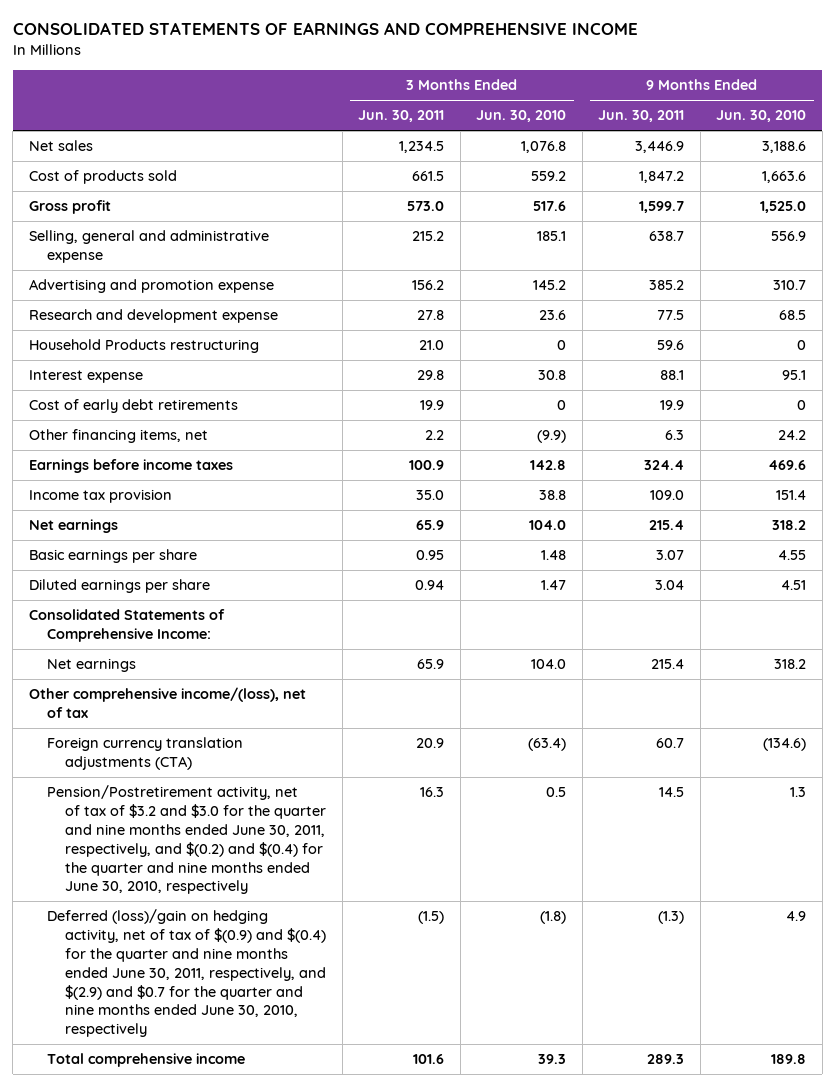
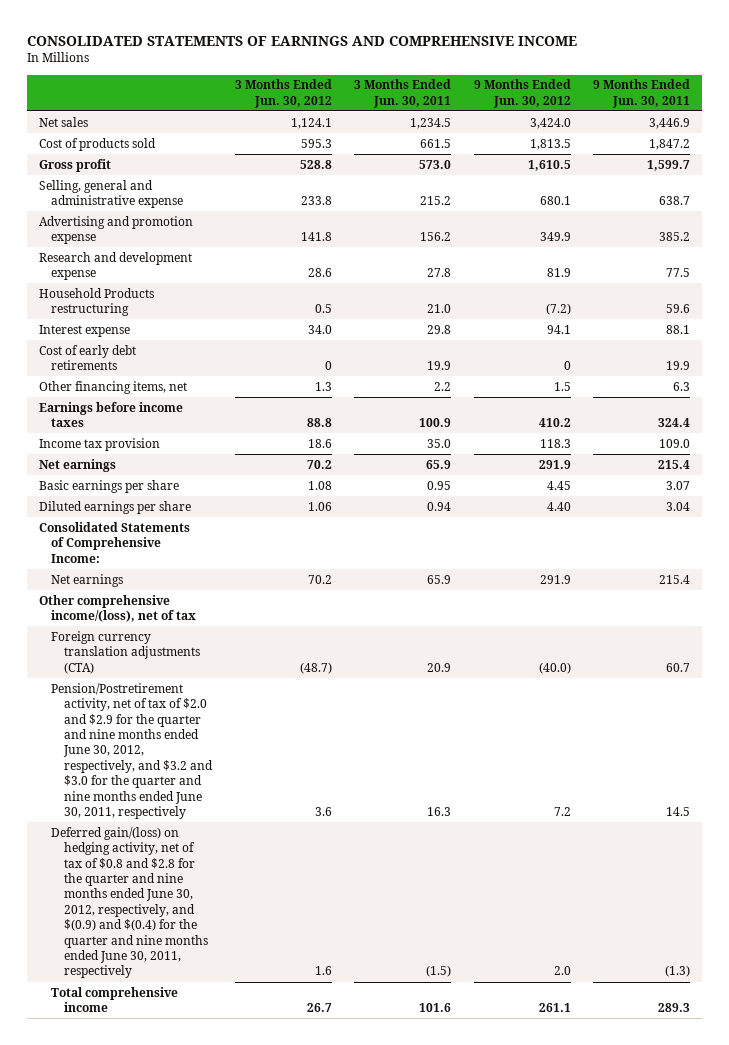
- | 3 Months Ended Jun. 30, 2011 | 3 Months Ended Jun. 30, 2010 | 9 Months Ended Jun. 30, 2011 | 9 Months Ended Jun. 30, 2010
+ | 3 Months Ended Jun. 30, 2012 | 3 Months Ended Jun. 30, 2011 | 9 Months Ended Jun. 30, 2012 | 9 Months Ended Jun. 30, 2011
- Pension/Postretirement activity, net of tax of $3.2 and $3.0 for the quarter and nine months ended June 30, 2011, respectively, and $(0.2) and $(0.4) for the quarter and nine months ended June 30, 2010, respectively | 16.3 | 0.5 | 14.5 | 1.3
- Deferred (loss)/gain on hedging activity, net of tax of $(0.9) and $(0.4) for the quarter and nine months ended June 30, 2011, respectively, and $(2.9) and $0.7 for the quarter and nine months ended June 30, 2010, respectively | (1.5) | (1.8) | (1.3) | 4.9
+ Pension/Postretirement activity, net of tax of $2.0 and $2.9 for the quarter and nine months ended June 30, 2012, respectively, and $3.2 and $3.0 for the quarter and nine months ended June 30, 2011, respectively | 3.6 | 16.3 | 7.2 | 14.5
+ Deferred gain/(loss) on hedging activity, net of tax of $0.8 and $2.8 for the quarter and nine months ended June 30, 2012, respectively, and $(0.9) and $(0.4) for the quarter and nine months ended June 30, 2011, respectively | 1.6 | (1.5) | 2.0 | (1.3)

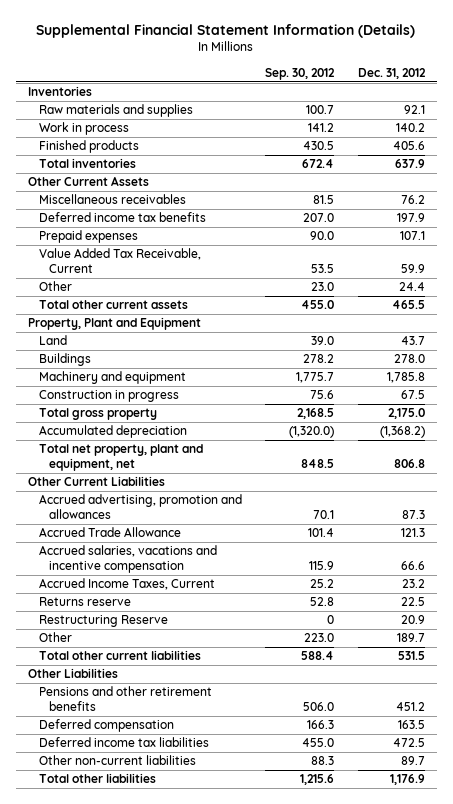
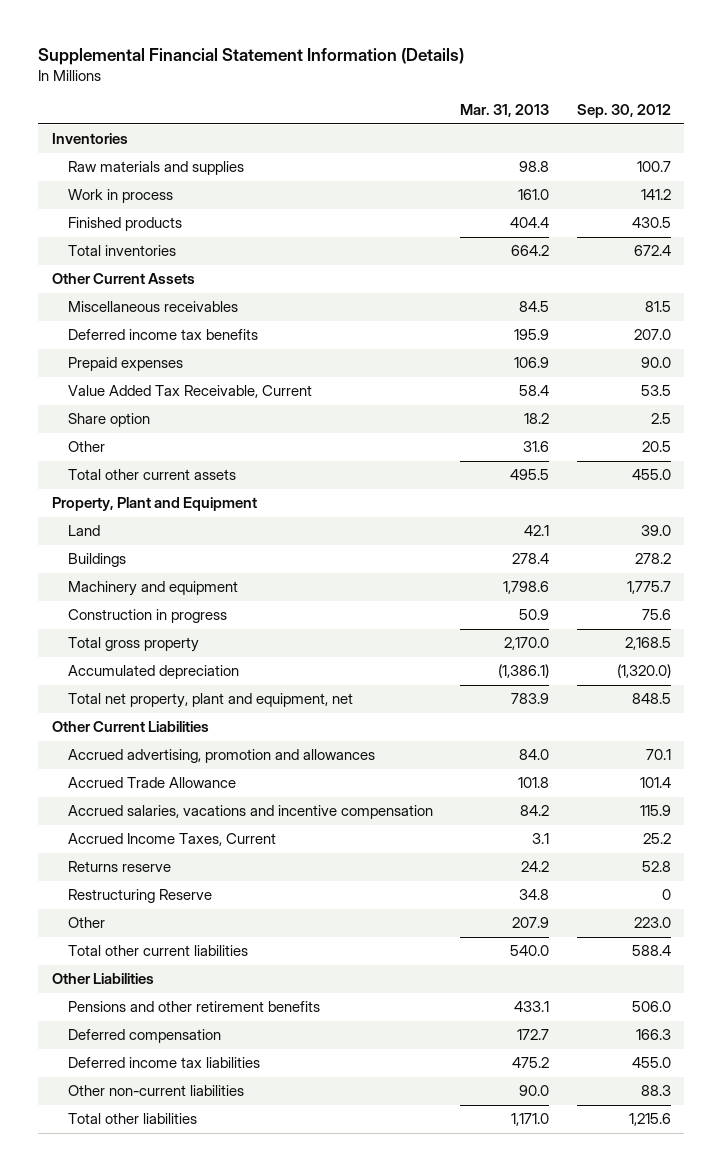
- | Sep. 30, 2012 | Dec. 31, 2012
+ | Mar. 31, 2013 | Sep. 30, 2012
- Other | 23.0 | 24.4
+ Share option | 18.2 | 2.5
+ Other | 31.6 | 20.5

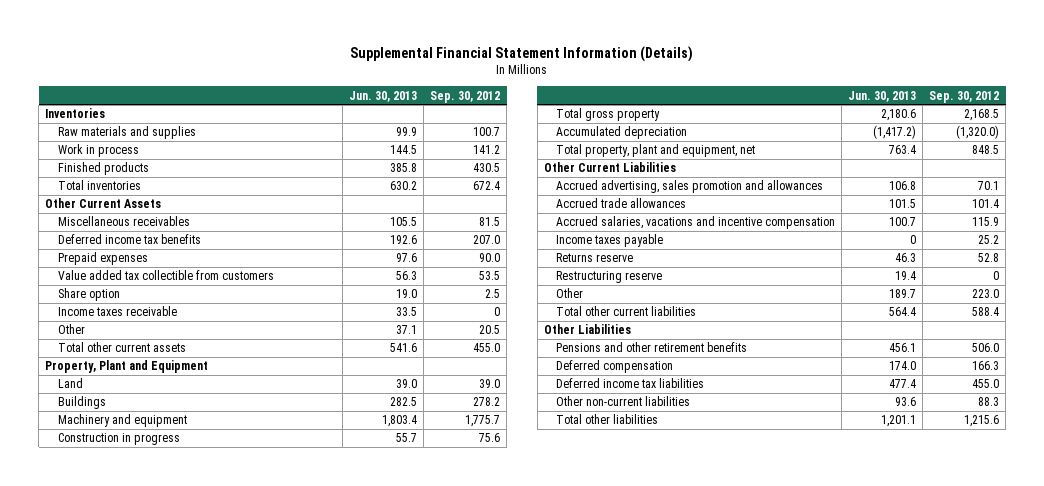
- | Mar. 31, 2013 | Sep. 30, 2012
+ | Jun. 30, 2013 | Sep. 30, 2012
- Value Added Tax Receivable, Current | 58.4 | 53.5
+ Value added tax collectible from customers | 56.3 | 53.5
+ Income taxes receivable | 33.5 | 0
- Total net property, plant and equipment, net | 783.9 | 848.5
+ Total property, plant and equipment, net | 763.4 | 848.5
- Accrued advertising, promotion and allowances | 84.0 | 70.1
- Accrued Trade Allowance | 101.8 | 101.4
+ Accrued advertising, sales promotion and allowances | 106.8 | 70.1
+ Accrued trade allowances | 101.5 | 101.4
- Accrued Income Taxes, Current | 3.1 | 25.2
+ Income taxes payable | 0 | 25.2
- Restructuring Reserve | 34.8 | 0
+ Restructuring reserve | 19.4 | 0

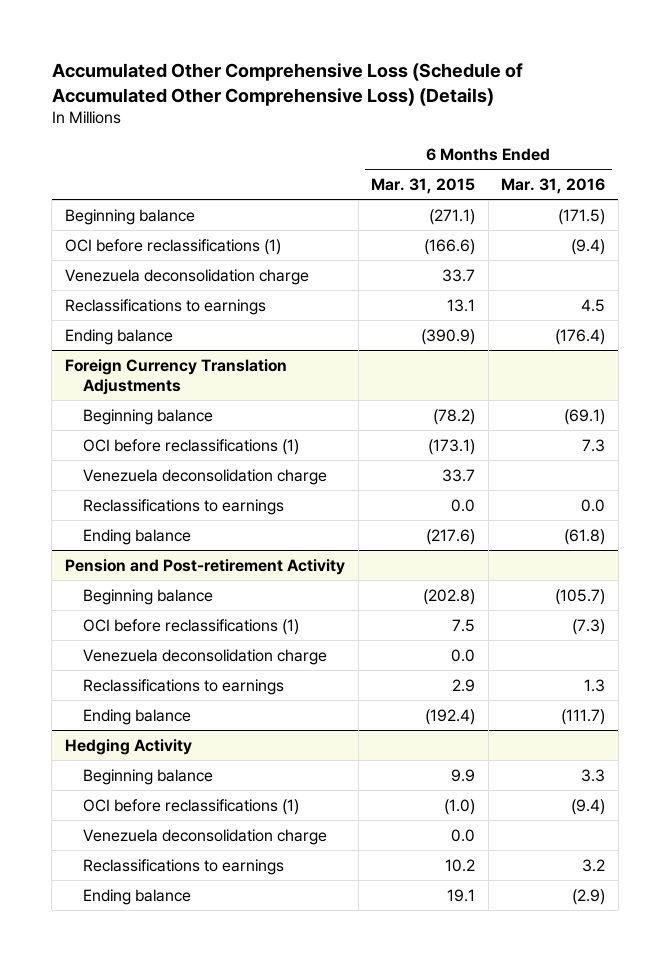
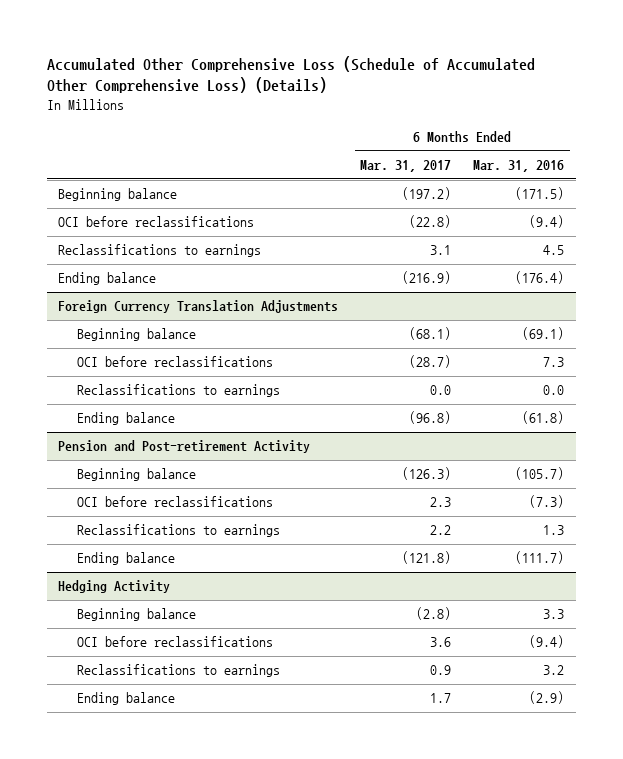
- | 6 Months Ended Mar. 31, 2015 | 6 Months Ended Mar. 31, 2016
+ | 6 Months Ended Mar. 31, 2017 | 6 Months Ended Mar. 31, 2016
- OCI before reclassifications (1) | (166.6) | (9.4)
- Venezuela deconsolidation charge | 33.7 |
+ OCI before reclassifications | (22.8) | (9.4)
@ Foreign Currency Translation Adjustments
- OCI before reclassifications (1) | (173.1) | 7.3
- Venezuela deconsolidation charge | 33.7 |
+ OCI before reclassifications | (28.7) | 7.3
@ Pension and Post-retirement Activity
- OCI before reclassifications (1) | 7.5 | (7.3)
- Venezuela deconsolidation charge | 0.0 |
+ OCI before reclassifications | 2.3 | (7.3)
@ Hedging Activity
- OCI before reclassifications (1) | (1.0) | (9.4)
- Venezuela deconsolidation charge | 0.0 |
+ OCI before reclassifications | 3.6 | (9.4)

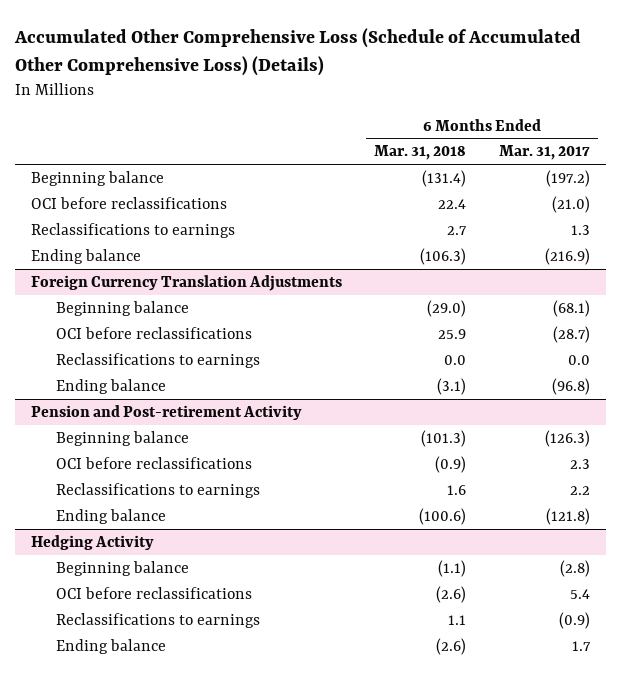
- | 6 Months Ended Mar. 31, 2017 | 6 Months Ended Mar. 31, 2016
+ | 6 Months Ended Mar. 31, 2018 | 6 Months Ended Mar. 31, 2017
- OCI before reclassifications | (22.8) | (9.4)
- Reclassifications to earnings | 3.1 | 4.5
+ OCI before reclassifications | 22.4 | (21.0)
+ Reclassifications to earnings | 2.7 | 1.3
@ Hedging Activity
- OCI before reclassifications | 3.6 | (9.4)
- Reclassifications to earnings | 0.9 | 3.2
+ OCI before reclassifications | (2.6) | 5.4
+ Reclassifications to earnings | 1.1 | (0.9)

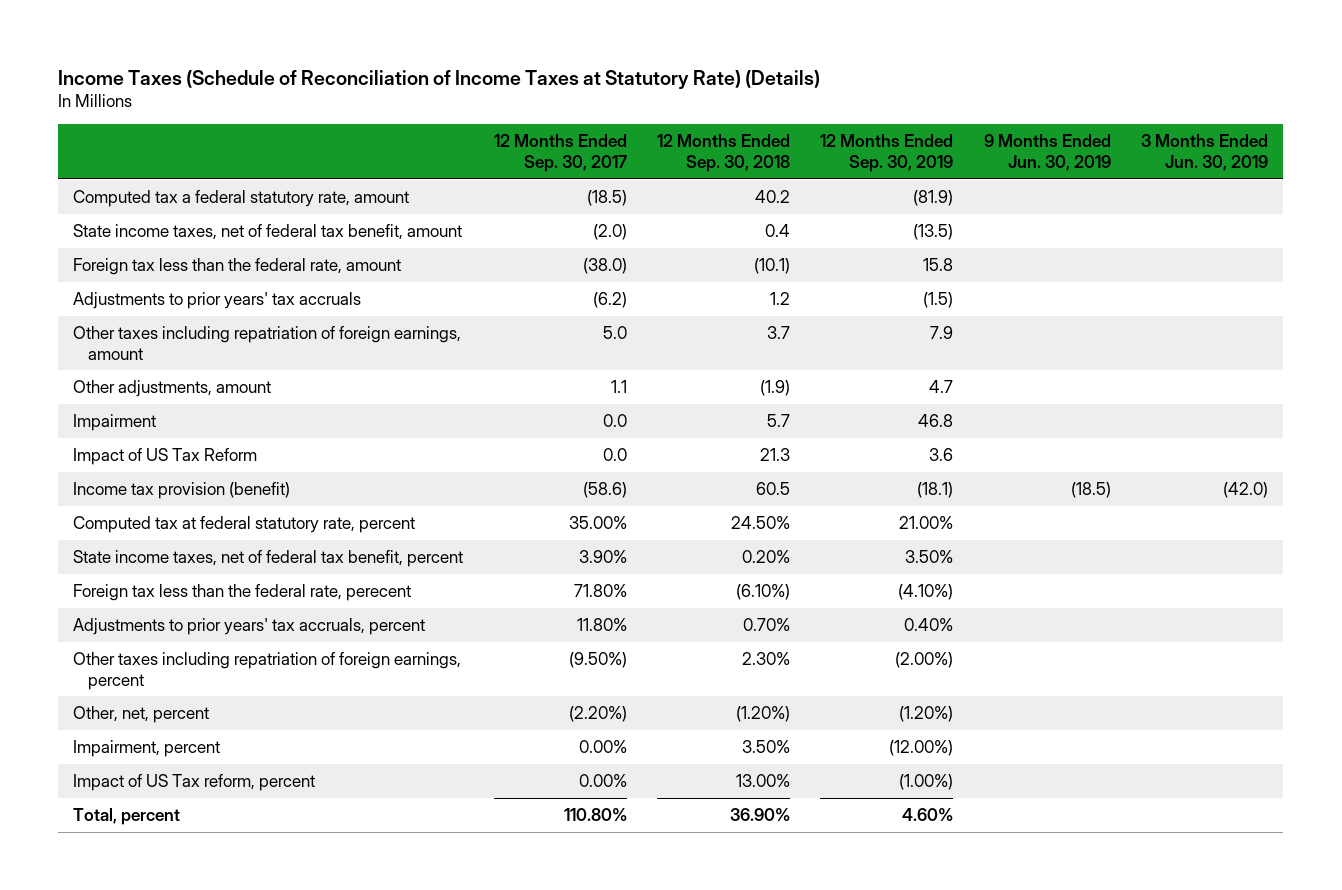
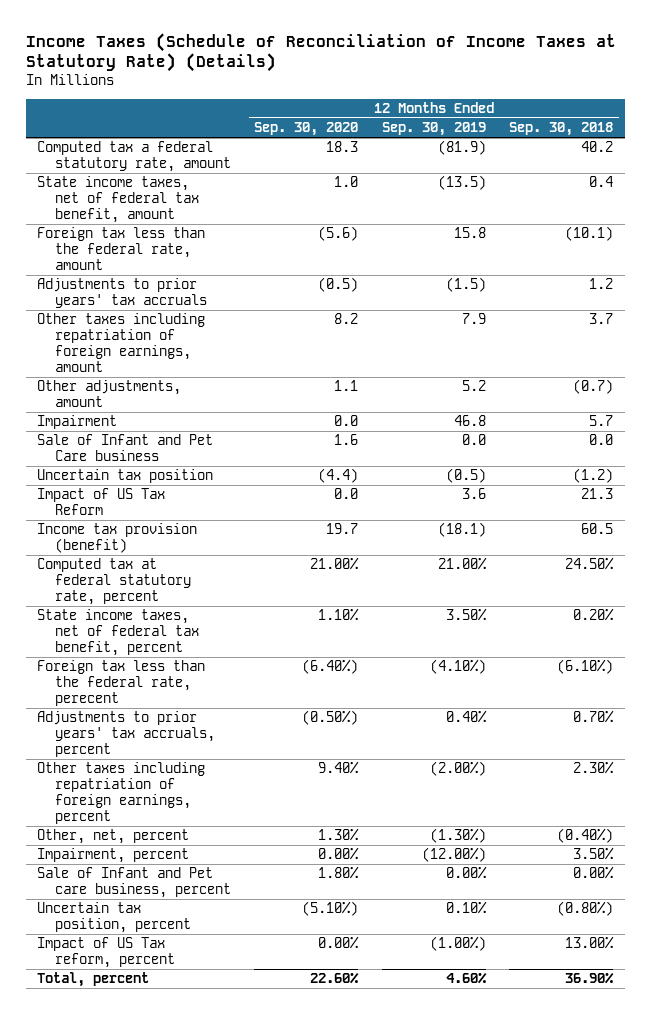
- | 12 Months Ended Sep. 30, 2017 | 12 Months Ended Sep. 30, 2018 | 12 Months Ended Sep. 30, 2019 | 9 Months Ended Jun. 30, 2019 | 3 Months Ended Jun. 30, 2019
+ | 12 Months Ended Sep. 30, 2020 | 12 Months Ended Sep. 30, 2019 | 12 Months Ended Sep. 30, 2018
- Other adjustments, amount | 1.1 | (1.9) | 4.7 | |
+ Other adjustments, amount | 1.1 | 5.2 | (0.7)
+ Sale of Infant and Pet Care business | 1.6 | 0.0 | 0.0
+ Uncertain tax position | (4.4) | (0.5) | (1.2)
- Other, net, percent | (2.20%) | (1.20%) | (1.20%) | |
+ Other, net, percent | 1.30% | (1.30%) | (0.40%)
+ Sale of Infant and Pet care business, percent | 1.80% | 0.00% | 0.00%
+ Uncertain tax position, percent | (5.10%) | 0.10% | (0.80%)

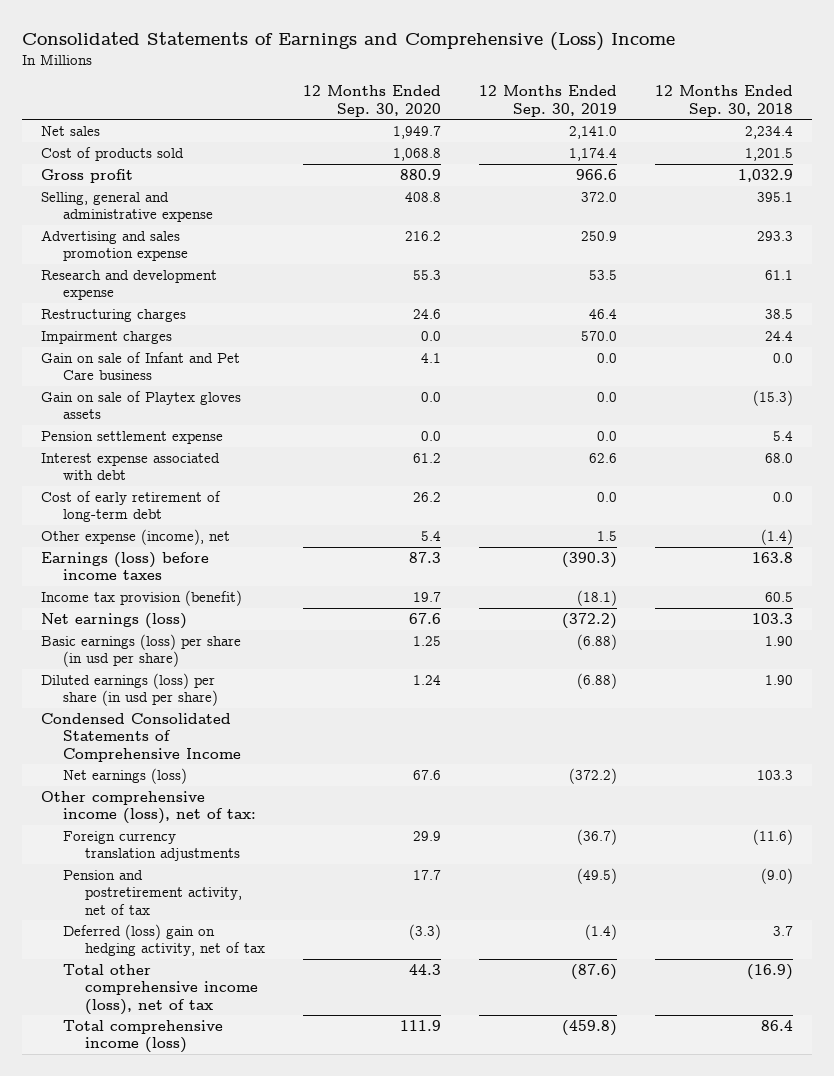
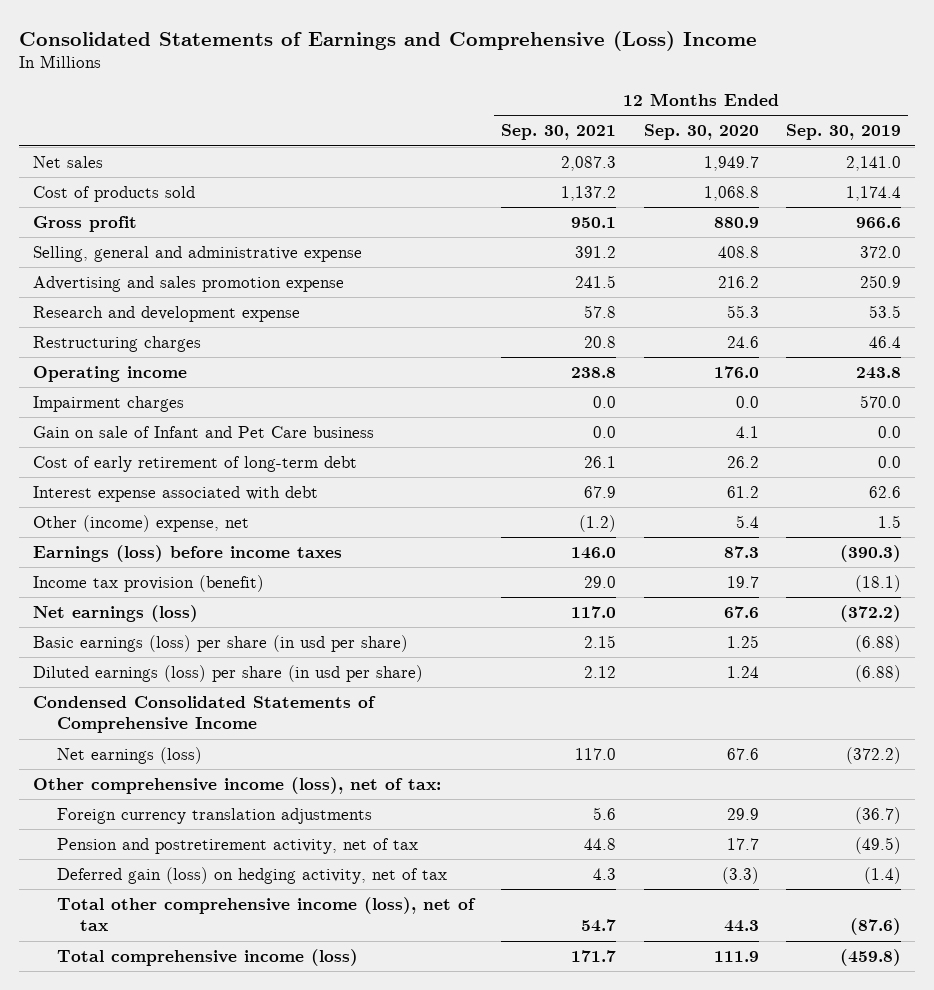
- | 12 Months Ended Sep. 30, 2020 | 12 Months Ended Sep. 30, 2019 | 12 Months Ended Sep. 30, 2018
+ | 12 Months Ended Sep. 30, 2021 | 12 Months Ended Sep. 30, 2020 | 12 Months Ended Sep. 30, 2019
+ Operating income | 238.8 | 176.0 | 243.8
- Gain on sale of Playtex gloves assets | 0.0 | 0.0 | (15.3)
- Pension settlement expense | 0.0 | 0.0 | 5.4
- Other expense (income), net | 5.4 | 1.5 | (1.4)
moved down: Interest expense associated with debt | 67.9 | 61.2 | 62.6
+ Other (income) expense, net | (1.2) | 5.4 | 1.5
- Deferred (loss) gain on hedging activity, net of tax | (3.3) | (1.4) | 3.7
+ Deferred gain (loss) on hedging activity, net of tax | 4.3 | (3.3) | (1.4)

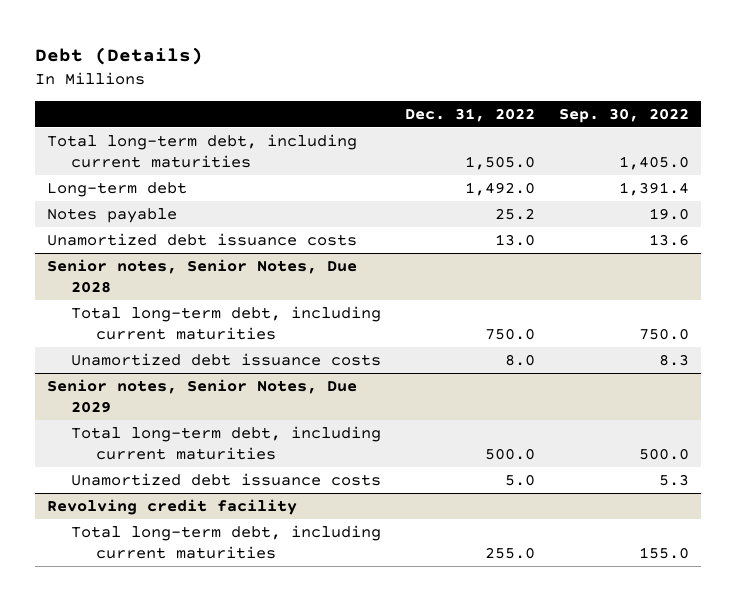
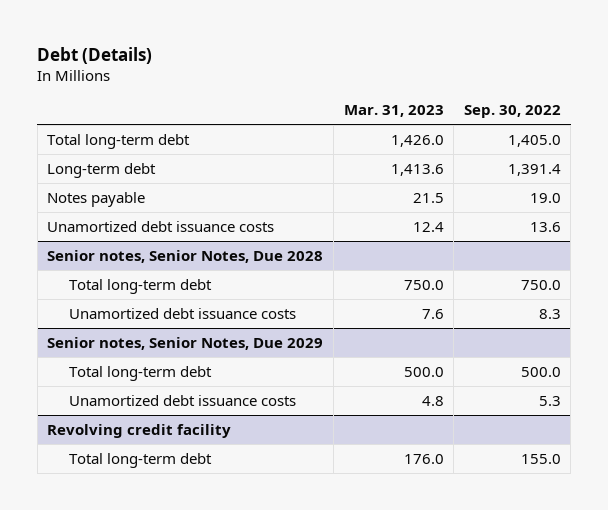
- | Dec. 31, 2022 | Sep. 30, 2022
+ | Mar. 31, 2023 | Sep. 30, 2022
- Total long-term debt, including current maturities | 1,505.0 | 1,405.0
+ Total long-term debt | 1,426.0 | 1,405.0
@ Senior notes, Senior Notes, Due 2028
- Total long-term debt, including current maturities | 750.0 | 750.0
+ Total long-term debt | 750.0 | 750.0
@ Senior notes, Senior Notes, Due 2029
- Total long-term debt, including current maturities | 500.0 | 500.0
+ Total long-term debt | 500.0 | 500.0
@ Revolving credit facility
- Total long-term debt, including current maturities | 255.0 | 155.0
+ Total long-term debt | 176.0 | 155.0

